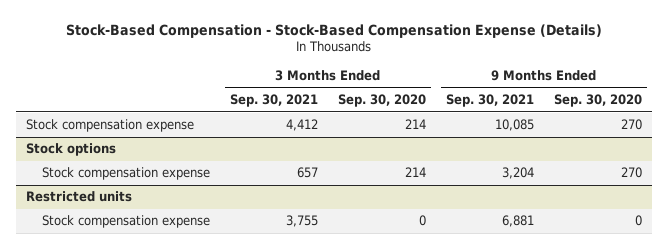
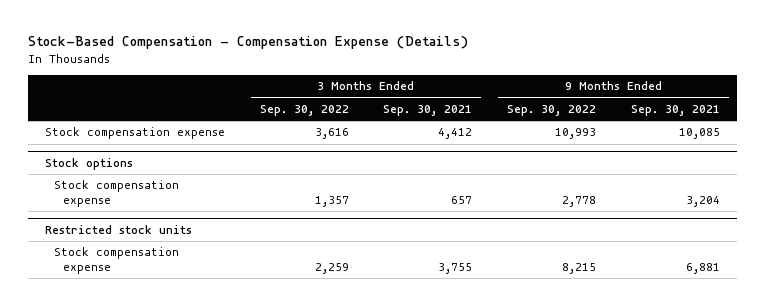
- Stock-Based Compensation - Stock-Based Compensation Expense (Details)
+ Stock-Based Compensation - Compensation Expense (Details)
- | 3 Months Ended Sep. 30, 2021 | 3 Months Ended Sep. 30, 2020 | 9 Months Ended Sep. 30, 2021 | 9 Months Ended Sep. 30, 2020
+ | 3 Months Ended Sep. 30, 2022 | 3 Months Ended Sep. 30, 2021 | 9 Months Ended Sep. 30, 2022 | 9 Months Ended Sep. 30, 2021
- Restricted units
+ Restricted stock units

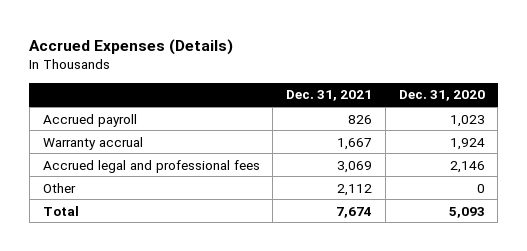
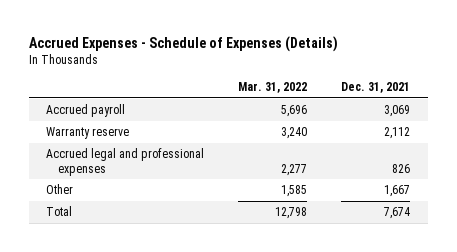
- Accrued Expenses (Details)
+ Accrued Expenses - Schedule of Expenses (Details)
- | Dec. 31, 2021 | Dec. 31, 2020
+ | Mar. 31, 2022 | Dec. 31, 2021
- Accrued payroll | 826 | 1,023
- Warranty accrual | 1,667 | 1,924
- Accrued legal and professional fees | 3,069 | 2,146
- Other | 2,112 | 0
+ Accrued payroll | 5,696 | 3,069
+ Warranty reserve | 3,240 | 2,112
+ Accrued legal and professional expenses | 2,277 | 826
+ Other | 1,585 | 1,667

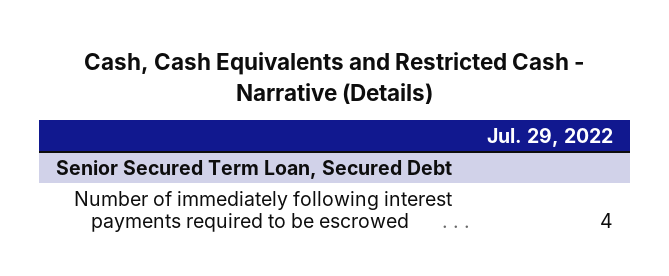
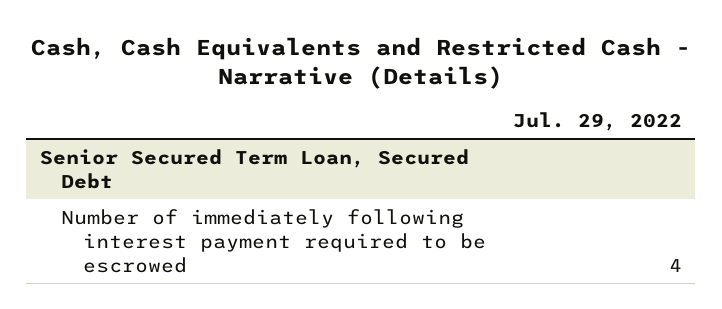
@ Senior Secured Term Loan, Secured Debt
- Number of immediately following interest payments required to be escrowed | 4
+ Number of immediately following interest payment required to be escrowed | 4

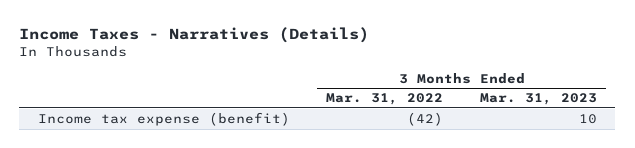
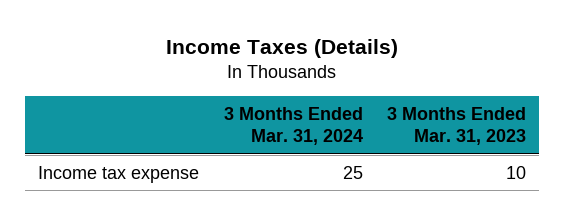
- Income Taxes - Narratives (Details)
+ Income Taxes (Details)
- | 3 Months Ended Mar. 31, 2022 | 3 Months Ended Mar. 31, 2023
+ | 3 Months Ended Mar. 31, 2024 | 3 Months Ended Mar. 31, 2023
- Income tax expense (benefit) | (42) | 10
+ Income tax expense | 25 | 10

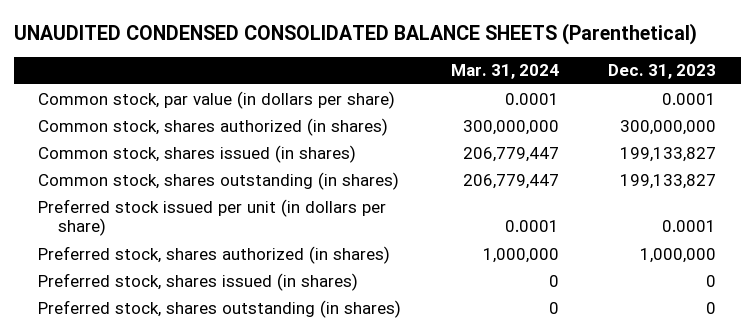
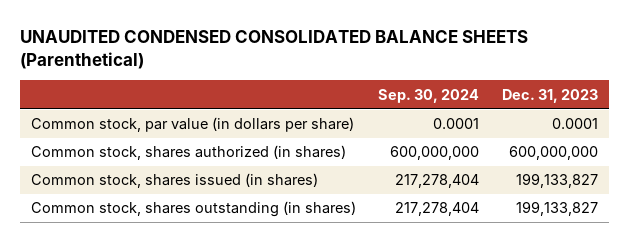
- | Mar. 31, 2024 | Dec. 31, 2023
+ | Sep. 30, 2024 | Dec. 31, 2023
- Common stock, shares authorized (in shares) | 300,000,000 | 300,000,000
+ Common stock, shares authorized (in shares) | 600,000,000 | 600,000,000
- Preferred stock issued per unit (in dollars per share) | 0.0001 | 0.0001
- Preferred stock, shares authorized (in shares) | 1,000,000 | 1,000,000
- Preferred stock, shares issued (in shares) | 0 | 0
- Preferred stock, shares outstanding (in shares) | 0 | 0

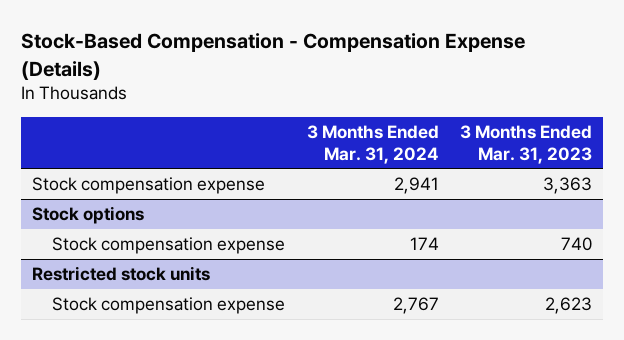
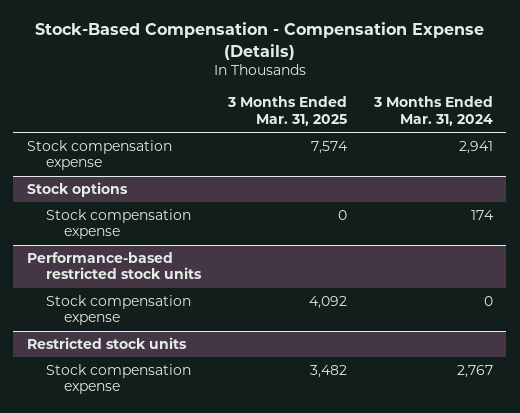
- | 3 Months Ended Mar. 31, 2024 | 3 Months Ended Mar. 31, 2023
+ | 3 Months Ended Mar. 31, 2025 | 3 Months Ended Mar. 31, 2024
+ Performance-based restricted stock units
+ Stock compensation expense | 4,092 | 0

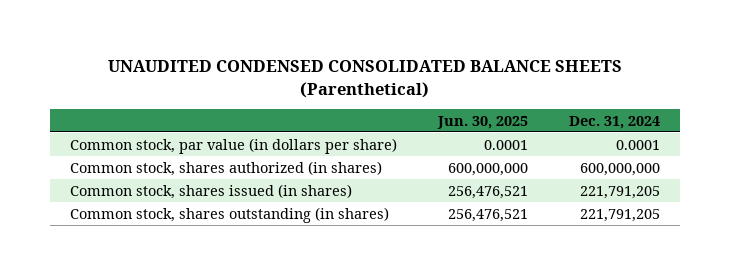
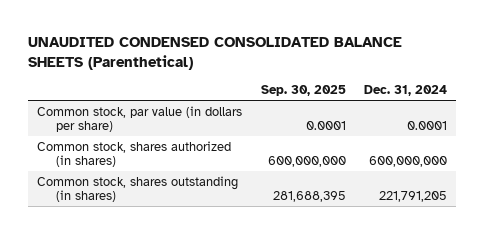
- | Jun. 30, 2025 | Dec. 31, 2024
+ | Sep. 30, 2025 | Dec. 31, 2024
- Common stock, shares issued (in shares) | 256,476,521 | 221,791,205

